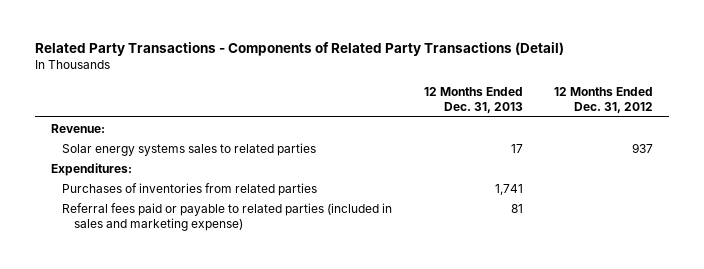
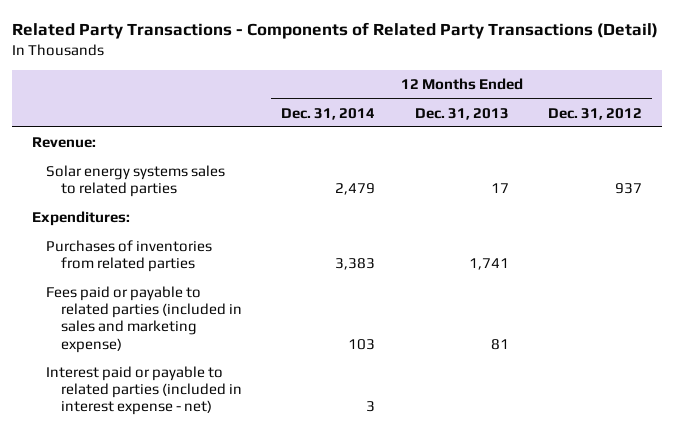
- | 12 Months Ended Dec. 31, 2013 | 12 Months Ended Dec. 31, 2012
+ | 12 Months Ended Dec. 31, 2014 | 12 Months Ended Dec. 31, 2013 | 12 Months Ended Dec. 31, 2012
- Referral fees paid or payable to related parties (included in sales and marketing expense) | 81 |
+ Fees paid or payable to related parties (included in sales and marketing expense) | 103 | 81 |
+ Interest paid or payable to related parties (included in interest expense - net) | 3 | |

